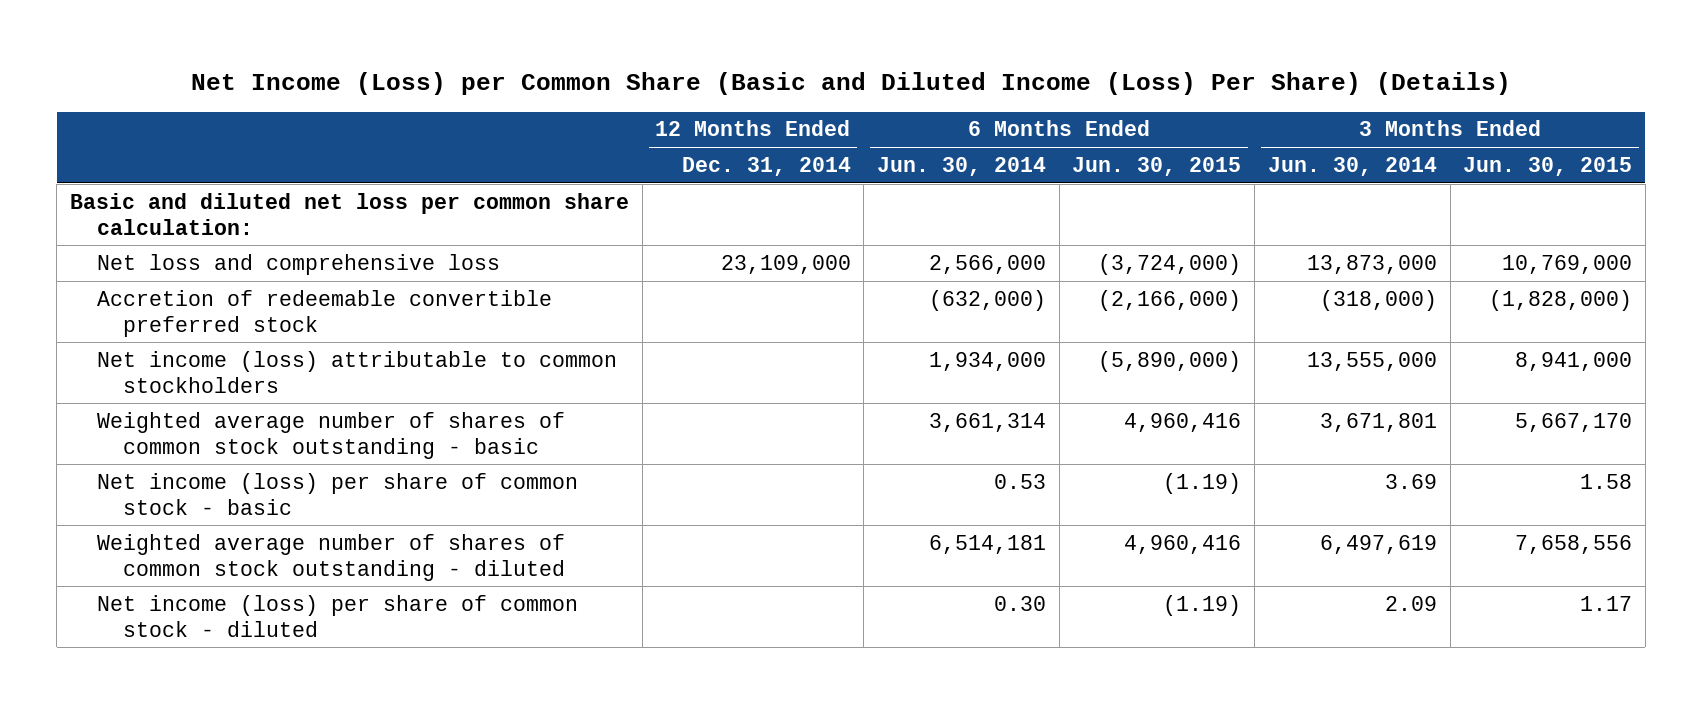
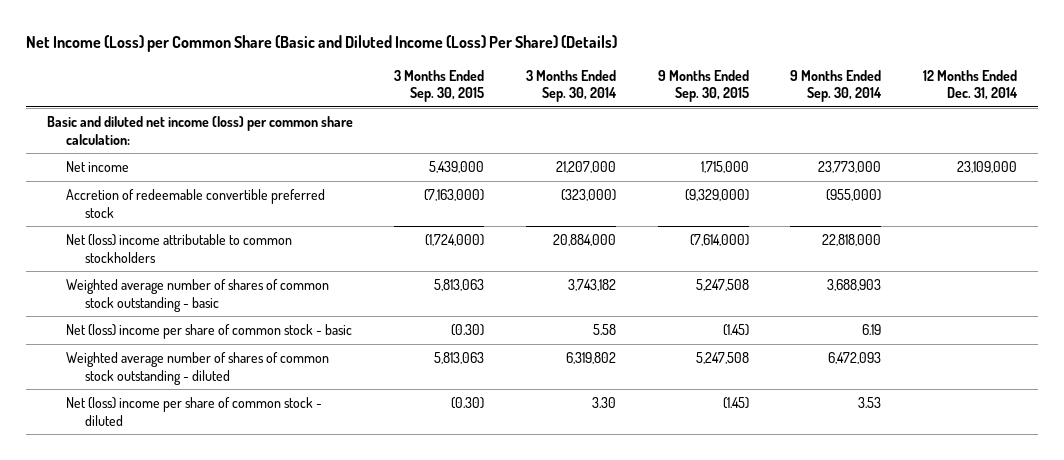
- | 12 Months Ended Dec. 31, 2014 | 6 Months Ended Jun. 30, 2014 | 6 Months Ended Jun. 30, 2015 | 3 Months Ended Jun. 30, 2014 | 3 Months Ended Jun. 30, 2015
+ | 3 Months Ended Sep. 30, 2015 | 3 Months Ended Sep. 30, 2014 | 9 Months Ended Sep. 30, 2015 | 9 Months Ended Sep. 30, 2014 | 12 Months Ended Dec. 31, 2014
- Basic and diluted net loss per common share calculation:
- Net loss and comprehensive loss | 23,109,000 | 2,566,000 | (3,724,000) | 13,873,000 | 10,769,000
+ Basic and diluted net income (loss) per common share calculation:
+ Net income | 5,439,000 | 21,207,000 | 1,715,000 | 23,773,000 | 23,109,000
- Net income (loss) attributable to common stockholders | | 1,934,000 | (5,890,000) | 13,555,000 | 8,941,000
+ Net (loss) income attributable to common stockholders | (1,724,000) | 20,884,000 | (7,614,000) | 22,818,000 |
- Net income (loss) per share of common stock - basic | | 0.53 | (1.19) | 3.69 | 1.58
+ Net (loss) income per share of common stock - basic | (0.30) | 5.58 | (1.45) | 6.19 |
- Net income (loss) per share of common stock - diluted | | 0.30 | (1.19) | 2.09 | 1.17
+ Net (loss) income per share of common stock - diluted | (0.30) | 3.30 | (1.45) | 3.53 |

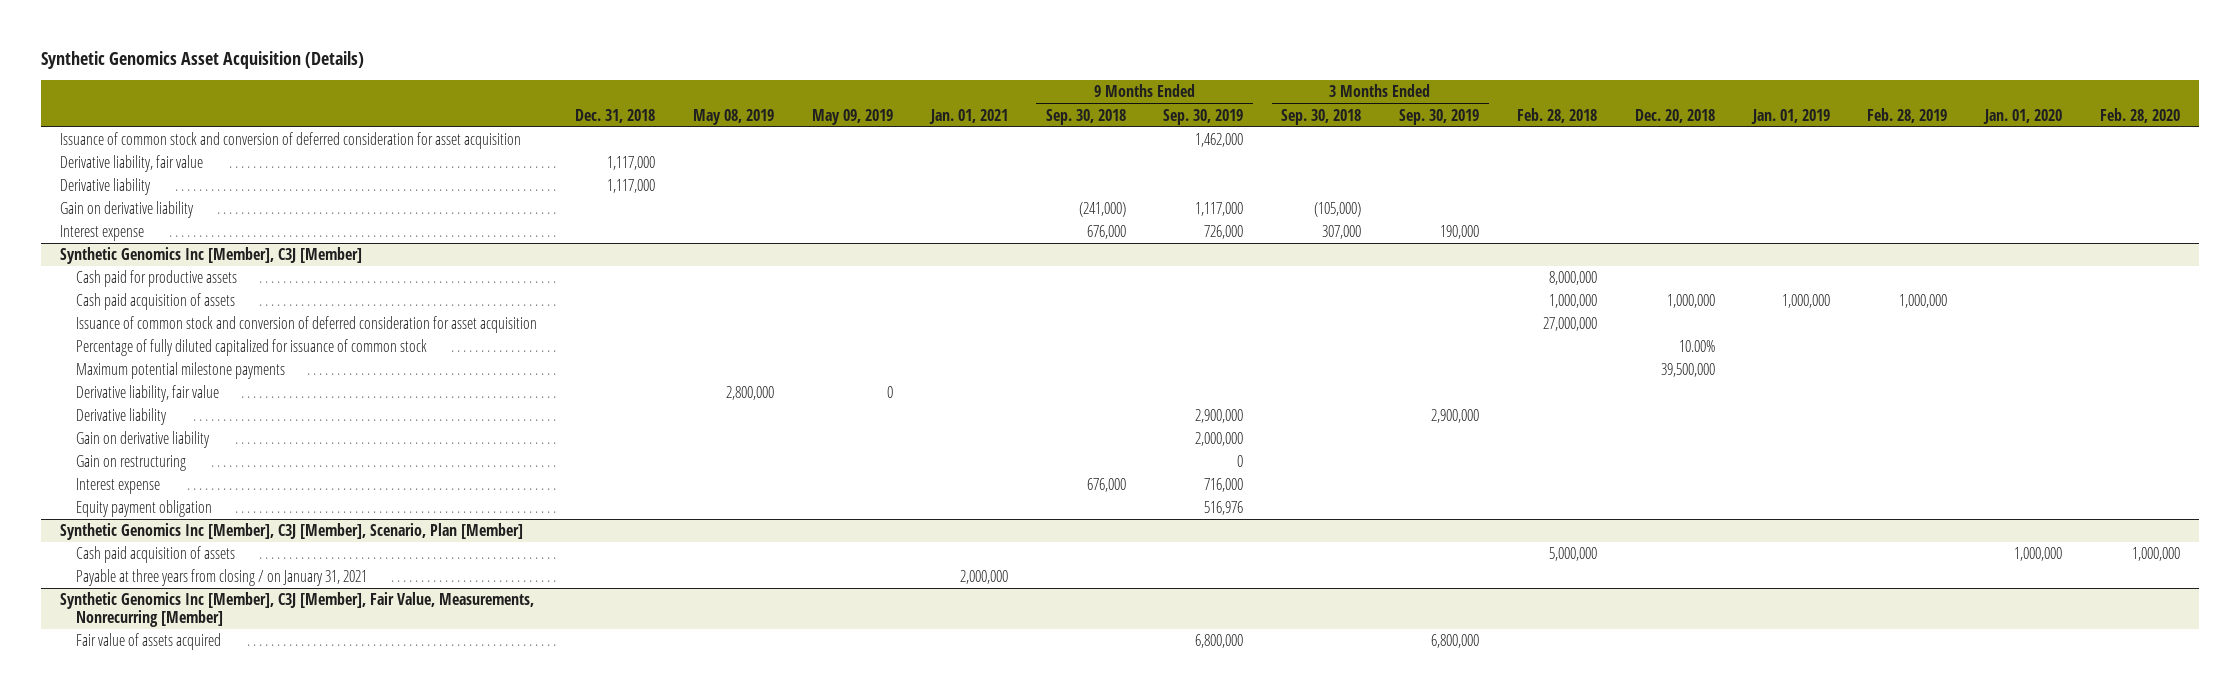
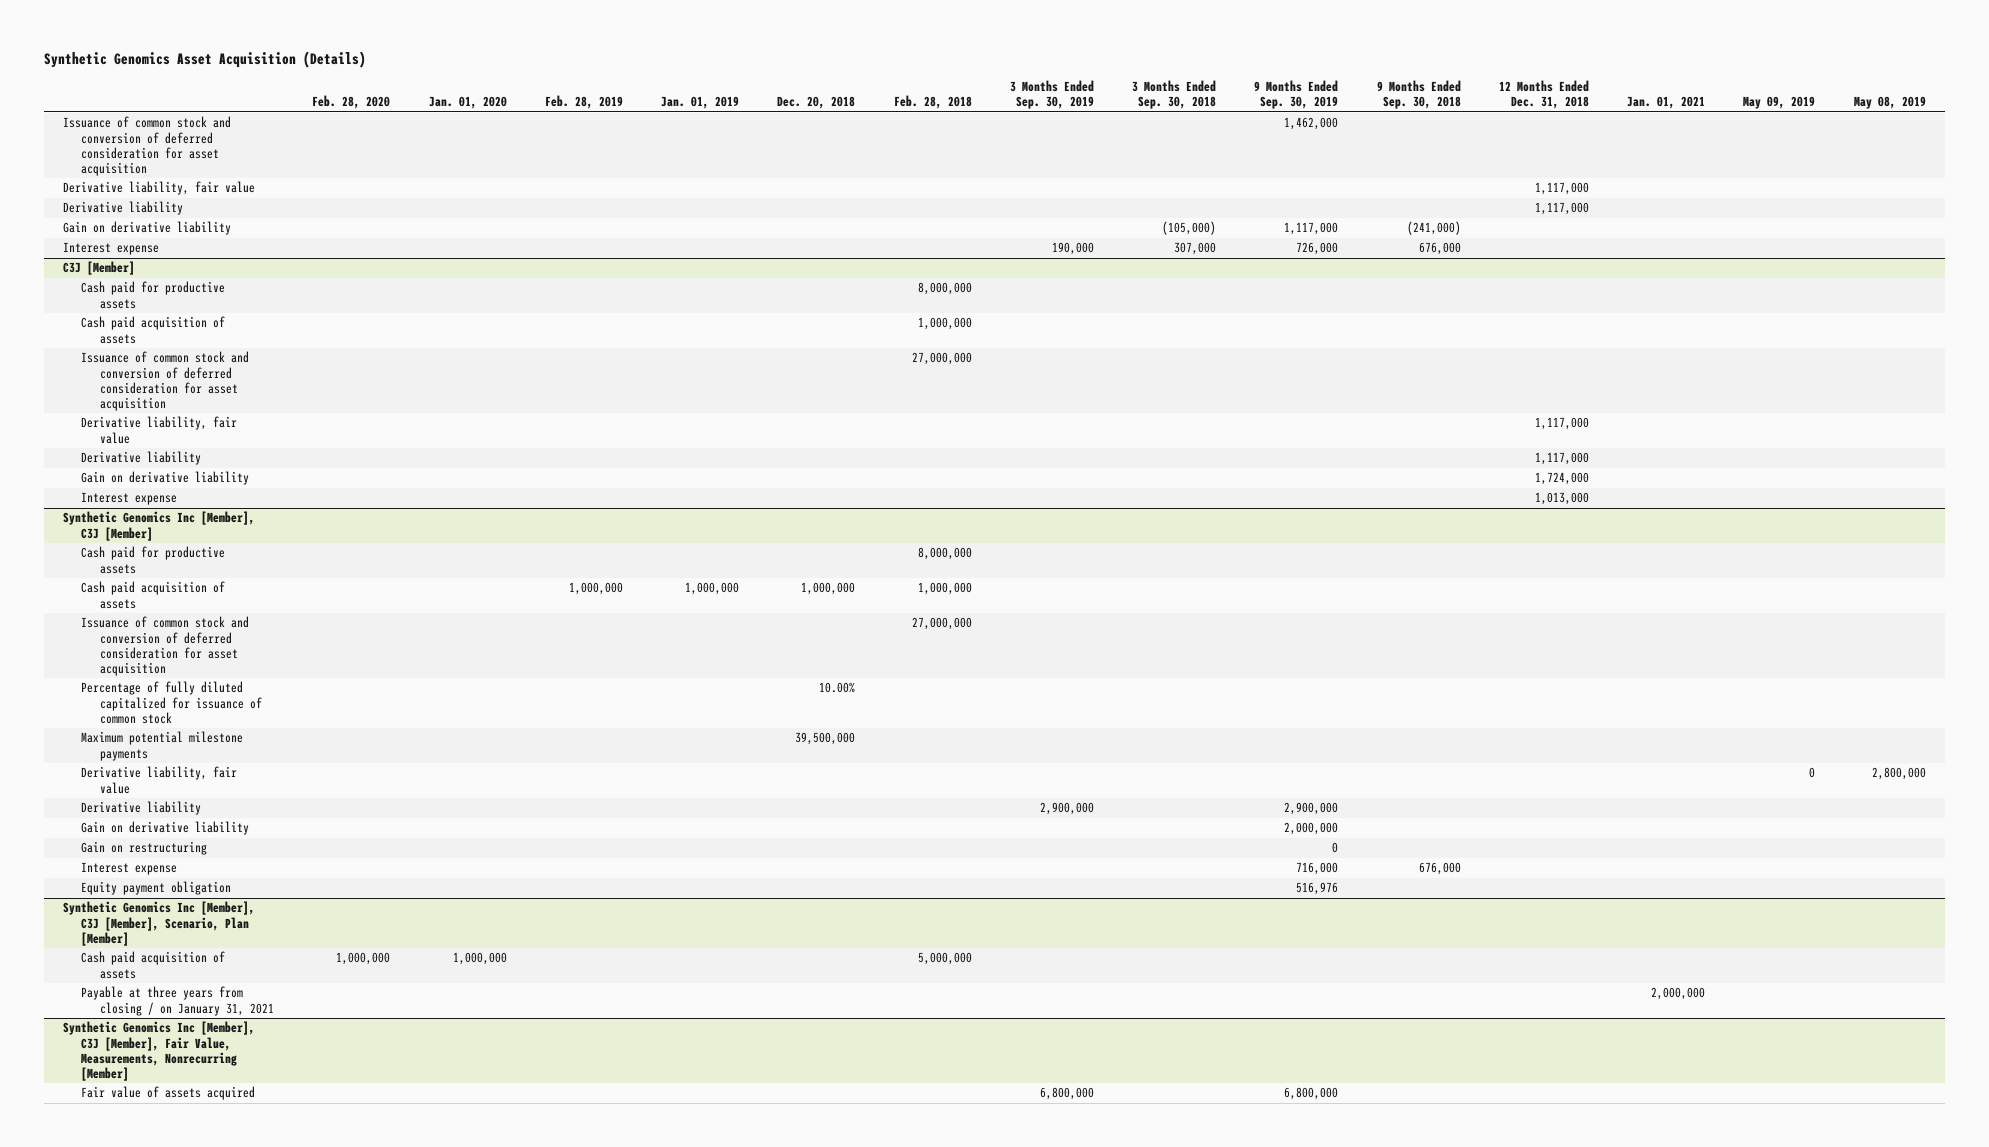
- | Dec. 31, 2018 | May 08, 2019 | May 09, 2019 | Jan. 01, 2021 | 9 Months Ended Sep. 30, 2018 | 9 Months Ended Sep. 30, 2019 | 3 Months Ended Sep. 30, 2018 | 3 Months Ended Sep. 30, 2019 | Feb. 28, 2018 | Dec. 20, 2018 | Jan. 01, 2019 | Feb. 28, 2019 | Jan. 01, 2020 | Feb. 28, 2020
+ | Feb. 28, 2020 | Jan. 01, 2020 | Feb. 28, 2019 | Jan. 01, 2019 | Dec. 20, 2018 | Feb. 28, 2018 | 3 Months Ended Sep. 30, 2019 | 3 Months Ended Sep. 30, 2018 | 9 Months Ended Sep. 30, 2019 | 9 Months Ended Sep. 30, 2018 | 12 Months Ended Dec. 31, 2018 | Jan. 01, 2021 | May 09, 2019 | May 08, 2019
+ C3J [Member]
+ Cash paid for productive assets | | | | | | 8,000,000 | | | | | | | |
+ Cash paid acquisition of assets | | | | | | 1,000,000 | | | | | | | |
+ Issuance of common stock and conversion of deferred consideration for asset acquisition | | | | | | 27,000,000 | | | | | | | |
+ Derivative liability, fair value | | | | | | | | | | | 1,117,000 | | |
+ Derivative liability | | | | | | | | | | | 1,117,000 | | |
+ Gain on derivative liability | | | | | | | | | | | 1,724,000 | | |
+ Interest expense | | | | | | | | | | | 1,013,000 | | |

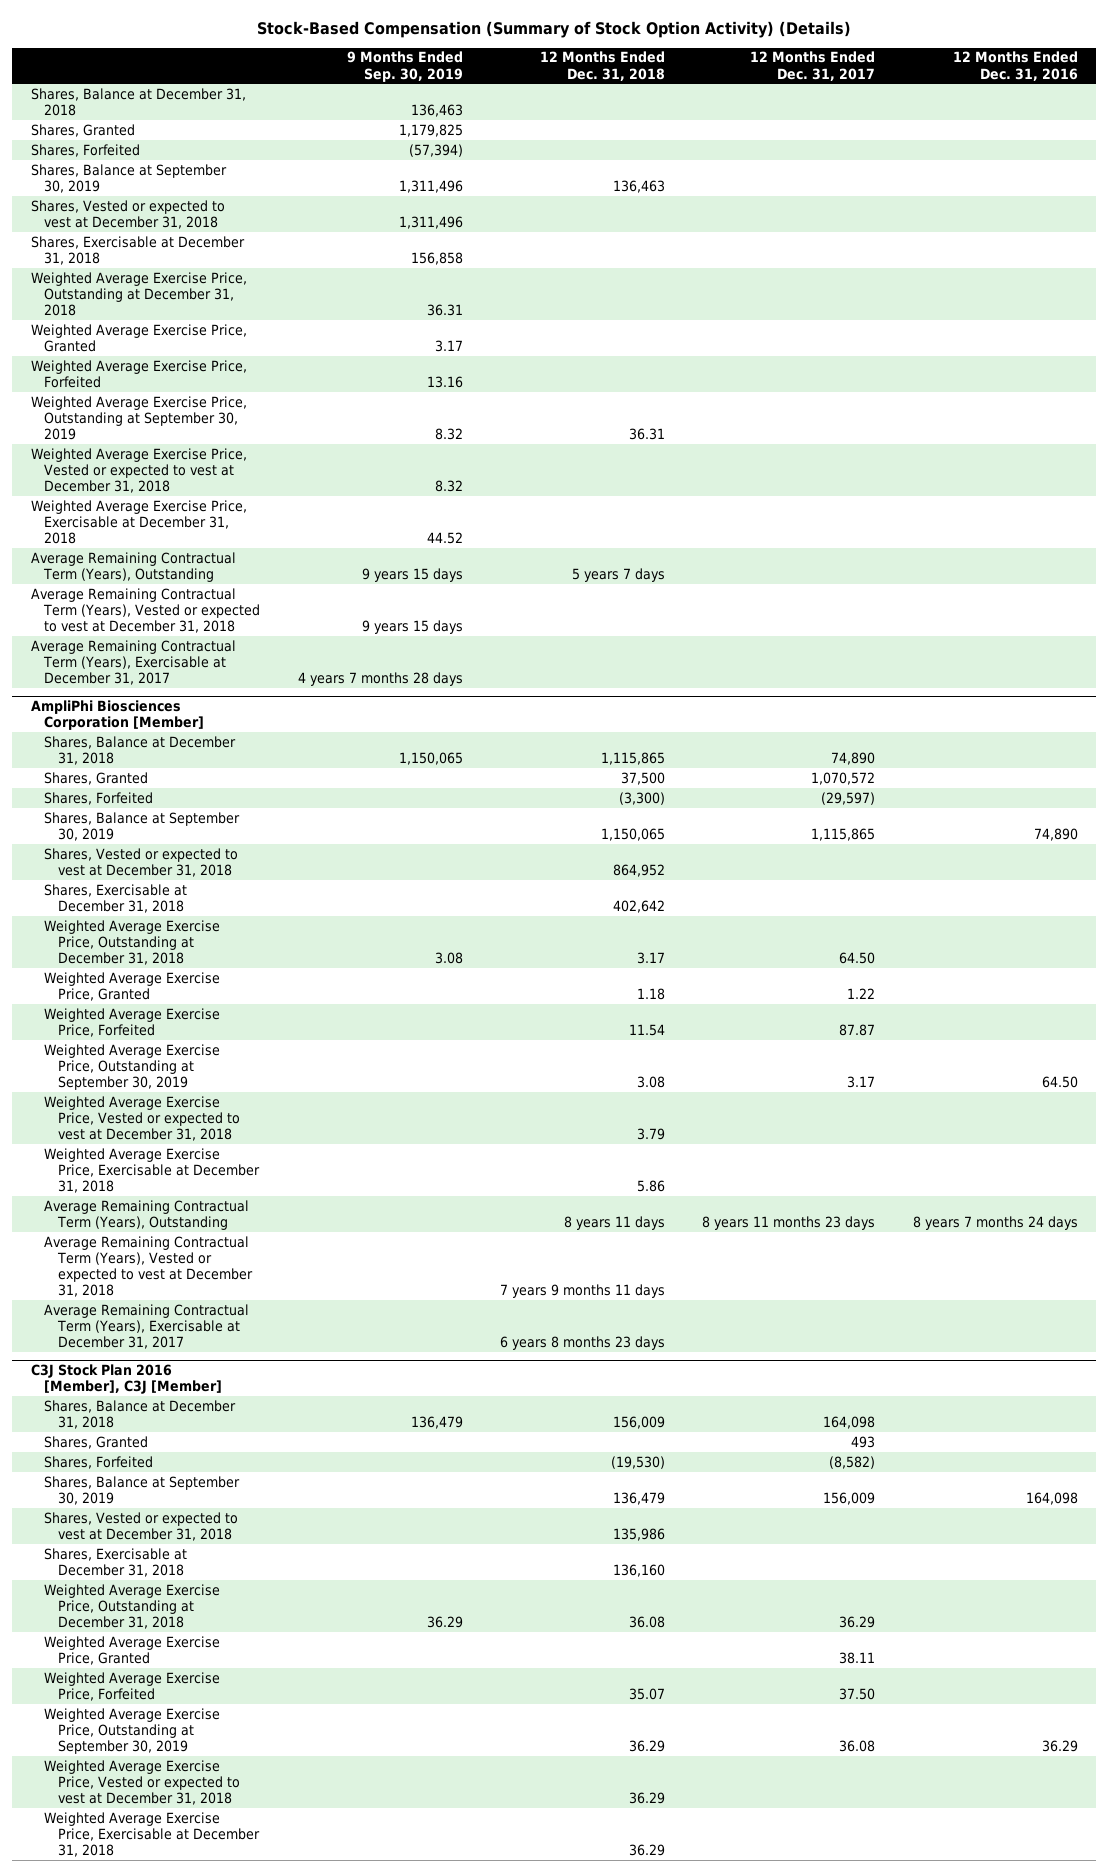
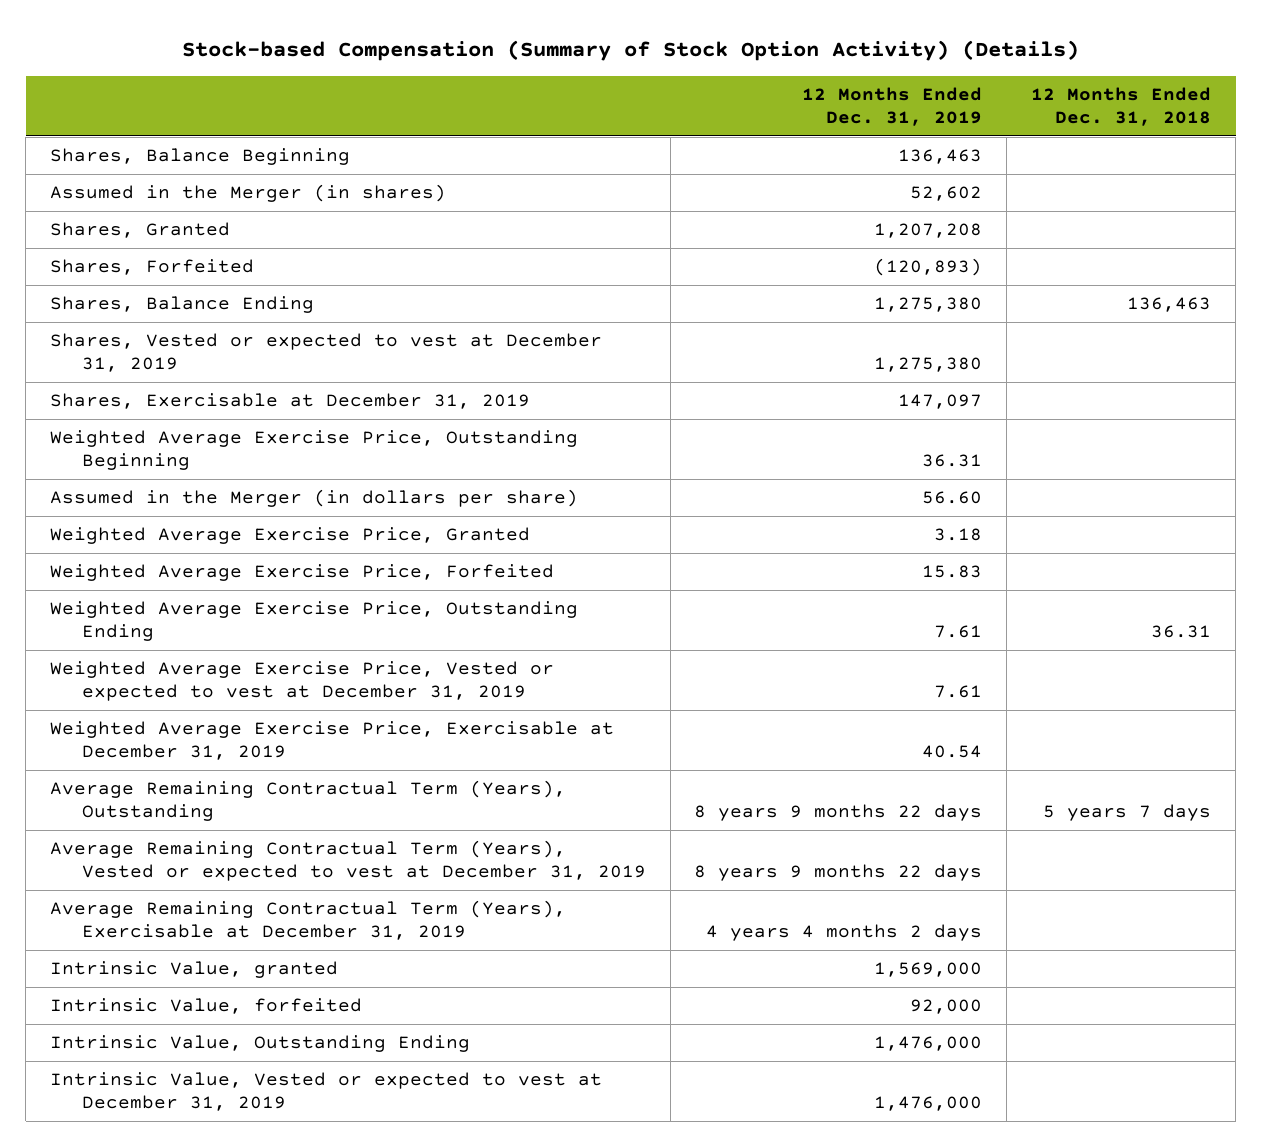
- Stock-Based Compensation (Summary of Stock Option Activity) (Details)
+ Stock-based Compensation (Summary of Stock Option Activity) (Details)
- | 9 Months Ended Sep. 30, 2019 | 12 Months Ended Dec. 31, 2018 | 12 Months Ended Dec. 31, 2017 | 12 Months Ended Dec. 31, 2016
+ | 12 Months Ended Dec. 31, 2019 | 12 Months Ended Dec. 31, 2018
- Shares, Balance at December 31, 2018 | 136,463 | | |
+ Shares, Balance Beginning | 136,463 |
+ Assumed in the Merger (in shares) | 52,602 |
- Shares, Balance at September 30, 2019 | 1,311,496 | 136,463 | |
- Shares, Vested or expected to vest at December 31, 2018 | 1,311,496 | | |
- Shares, Exercisable at December 31, 2018 | 156,858 | | |
- Weighted Average Exercise Price, Outstanding at December 31, 2018 | 36.31 | | |
+ Shares, Balance Ending | 1,275,380 | 136,463
+ Shares, Vested or expected to vest at December 31, 2019 | 1,275,380 |
+ Shares, Exercisable at December 31, 2019 | 147,097 |
+ Weighted Average Exercise Price, Outstanding Beginning | 36.31 |
+ Assumed in the Merger (in dollars per share) | 56.60 |
- Weighted Average Exercise Price, Outstanding at September 30, 2019 | 8.32 | 36.31 | |
- Weighted Average Exercise Price, Vested or expected to vest at December 31, 2018 | 8.32 | | |
- Weighted Average Exercise Price, Exercisable at December 31, 2018 | 44.52 | | |
+ Weighted Average Exercise Price, Outstanding Ending | 7.61 | 36.31
+ Weighted Average Exercise Price, Vested or expected to vest at December 31, 2019 | 7.61 |
+ Weighted Average Exercise Price, Exercisable at December 31, 2019 | 40.54 |
- Average Remaining Contractual Term (Years), Vested or expected to vest at December 31, 2018 | 9 years 15 days | | |
- Average Remaining Contractual Term (Years), Exercisable at December 31, 2017 | 4 years 7 months 28 days | | |
- AmpliPhi Biosciences Corporation [Member]
- Shares, Balance at December 31, 2018 | 1,150,065 | 1,115,865 | 74,890 |
- Shares, Granted | | 37,500 | 1,070,572 |
- Shares, Forfeited | | (3,300) | (29,597) |
- Shares, Balance at September 30, 2019 | | 1,150,065 | 1,115,865 | 74,890
- Shares, Vested or expected to vest at December 31, 2018 | | 864,952 | |
- Shares, Exercisable at December 31, 2018 | | 402,642 | |
- Weighted Average Exercise Price, Outstanding at December 31, 2018 | 3.08 | 3.17 | 64.50 |
- Weighted Average Exercise Price, Granted | | 1.18 | 1.22 |
- Weighted Average Exercise Price, Forfeited | | 11.54 | 87.87 |
- Weighted Average Exercise Price, Outstanding at September 30, 2019 | | 3.08 | 3.17 | 64.50
- Weighted Average Exercise Price, Vested or expected to vest at December 31, 2018 | | 3.79 | |
- Weighted Average Exercise Price, Exercisable at December 31, 2018 | | 5.86 | |
- Average Remaining Contractual Term (Years), Outstanding | | 8 years 11 days | 8 years 11 months 23 days | 8 years 7 months 24 days
- Average Remaining Contractual Term (Years), Vested or expected to vest at December 31, 2018 | | 7 years 9 months 11 days | |
- Average Remaining Contractual Term (Years), Exercisable at December 31, 2017 | | 6 years 8 months 23 days | |
- C3J Stock Plan 2016 [Member], C3J [Member]
- Shares, Balance at December 31, 2018 | 136,479 | 156,009 | 164,098 |
- Shares, Granted | | | 493 |
- Shares, Forfeited | | (19,530) | (8,582) |
- Shares, Balance at September 30, 2019 | | 136,479 | 156,009 | 164,098
- Shares, Vested or expected to vest at December 31, 2018 | | 135,986 | |
- Shares, Exercisable at December 31, 2018 | | 136,160 | |
- Weighted Average Exercise Price, Outstanding at December 31, 2018 | 36.29 | 36.08 | 36.29 |
- Weighted Average Exercise Price, Granted | | | 38.11 |
- Weighted Average Exercise Price, Forfeited | | 35.07 | 37.50 |
- Weighted Average Exercise Price, Outstanding at September 30, 2019 | | 36.29 | 36.08 | 36.29
- Weighted Average Exercise Price, Vested or expected to vest at December 31, 2018 | | 36.29 | |
- Weighted Average Exercise Price, Exercisable at December 31, 2018 | | 36.29 | |
+ Average Remaining Contractual Term (Years), Vested or expected to vest at December 31, 2019 | 8 years 9 months 22 days |
+ Average Remaining Contractual Term (Years), Exercisable at December 31, 2019 | 4 years 4 months 2 days |
+ Intrinsic Value, granted | 1,569,000 |
+ Intrinsic Value, forfeited | 92,000 |
+ Intrinsic Value, Outstanding Ending | 1,476,000 |
+ Intrinsic Value, Vested or expected to vest at December 31, 2019 | 1,476,000 |

